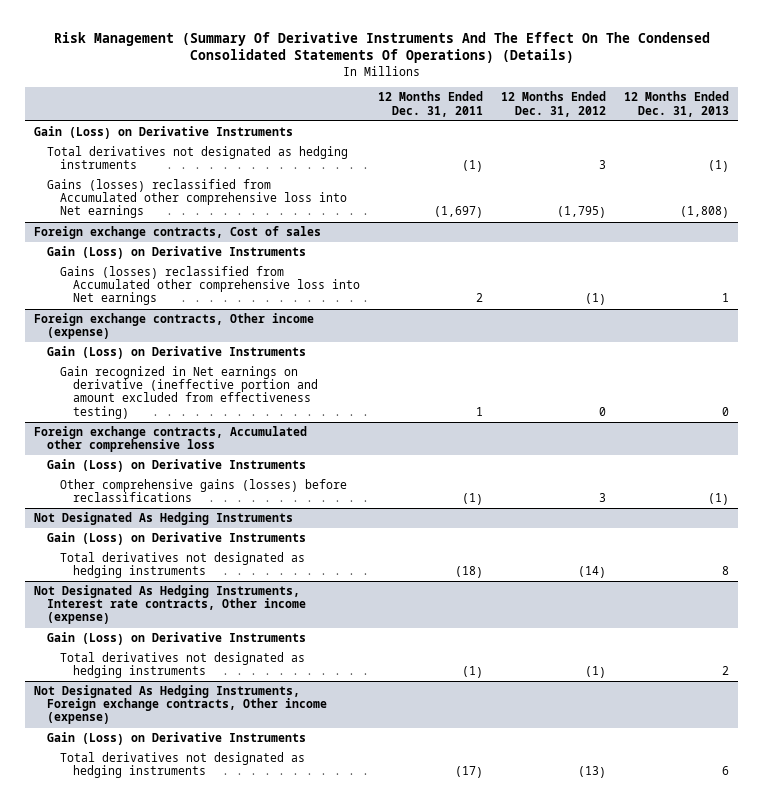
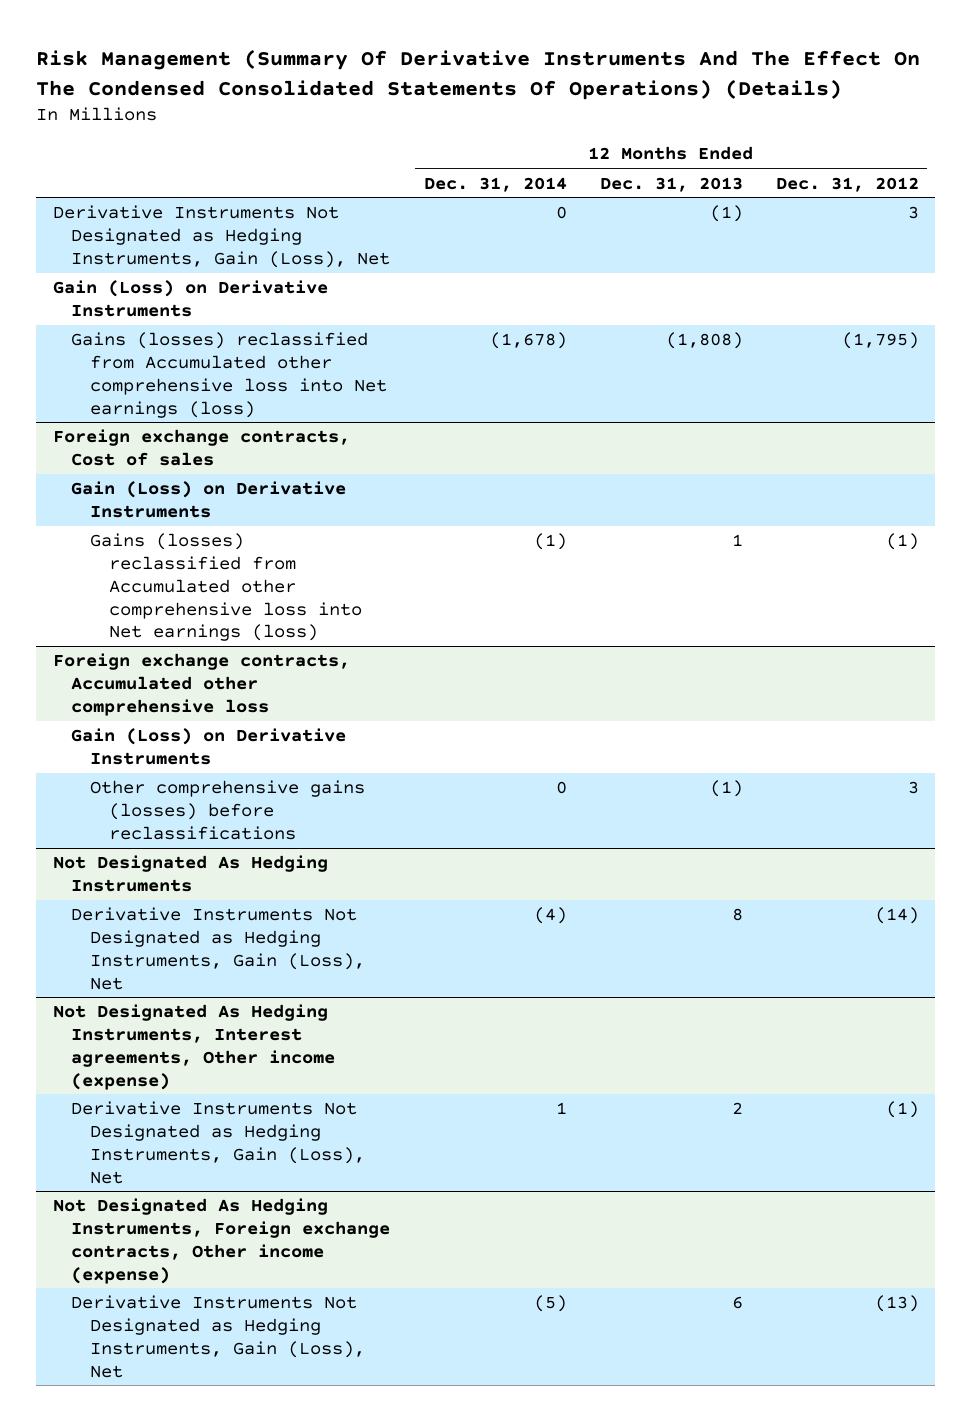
- | 12 Months Ended Dec. 31, 2011 | 12 Months Ended Dec. 31, 2012 | 12 Months Ended Dec. 31, 2013
+ | 12 Months Ended Dec. 31, 2014 | 12 Months Ended Dec. 31, 2013 | 12 Months Ended Dec. 31, 2012
+ Derivative Instruments Not Designated as Hedging Instruments, Gain (Loss), Net | 0 | (1) | 3
- Total derivatives not designated as hedging instruments | (1) | 3 | (1)
- Gains (losses) reclassified from Accumulated other comprehensive loss into Net earnings | (1,697) | (1,795) | (1,808)
+ Gains (losses) reclassified from Accumulated other comprehensive loss into Net earnings (loss) | (1,678) | (1,808) | (1,795)
@ Foreign exchange contracts, Cost of sales
- Gains (losses) reclassified from Accumulated other comprehensive loss into Net earnings | 2 | (1) | 1
- Foreign exchange contracts, Other income (expense)
- Gain (Loss) on Derivative Instruments
- Gain recognized in Net earnings on derivative (ineffective portion and amount excluded from effectiveness testing) | 1 | 0 | 0
@ Foreign exchange contracts, Cost of sales
+ Gains (losses) reclassified from Accumulated other comprehensive loss into Net earnings (loss) | (1) | 1 | (1)
@ Not Designated As Hedging Instruments
- Gain (Loss) on Derivative Instruments
- Total derivatives not designated as hedging instruments | (18) | (14) | 8
- Not Designated As Hedging Instruments, Interest rate contracts, Other income (expense)
- Gain (Loss) on Derivative Instruments
- Total derivatives not designated as hedging instruments | (1) | (1) | 2
@ Not Designated As Hedging Instruments
+ Derivative Instruments Not Designated as Hedging Instruments, Gain (Loss), Net | (4) | 8 | (14)
+ Not Designated As Hedging Instruments, Interest agreements, Other income (expense)
+ Derivative Instruments Not Designated as Hedging Instruments, Gain (Loss), Net | 1 | 2 | (1)
@ Not Designated As Hedging Instruments, Foreign exchange contracts, Other income (expense)
- Gain (Loss) on Derivative Instruments
- Total derivatives not designated as hedging instruments | (17) | (13) | 6
+ Derivative Instruments Not Designated as Hedging Instruments, Gain (Loss), Net | (5) | 6 | (13)

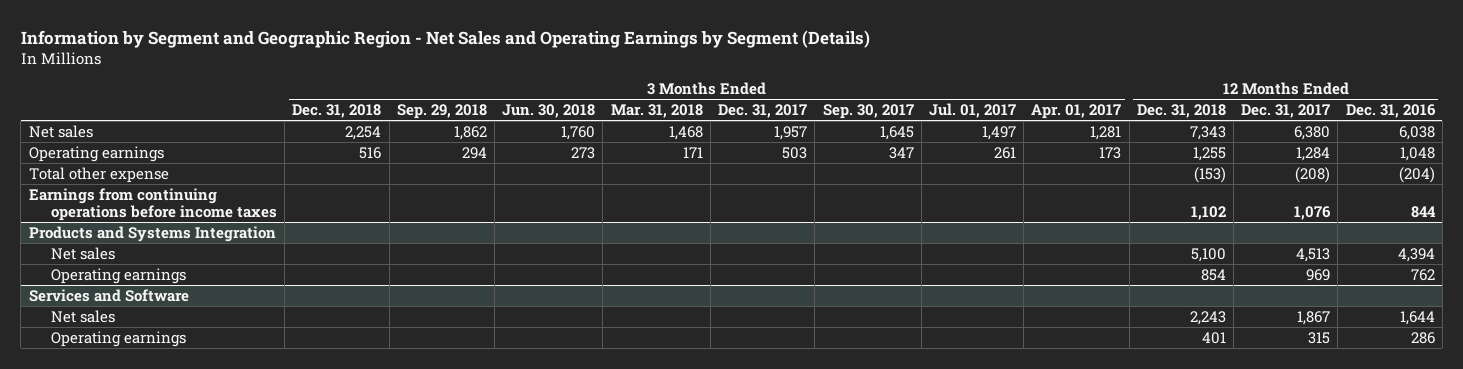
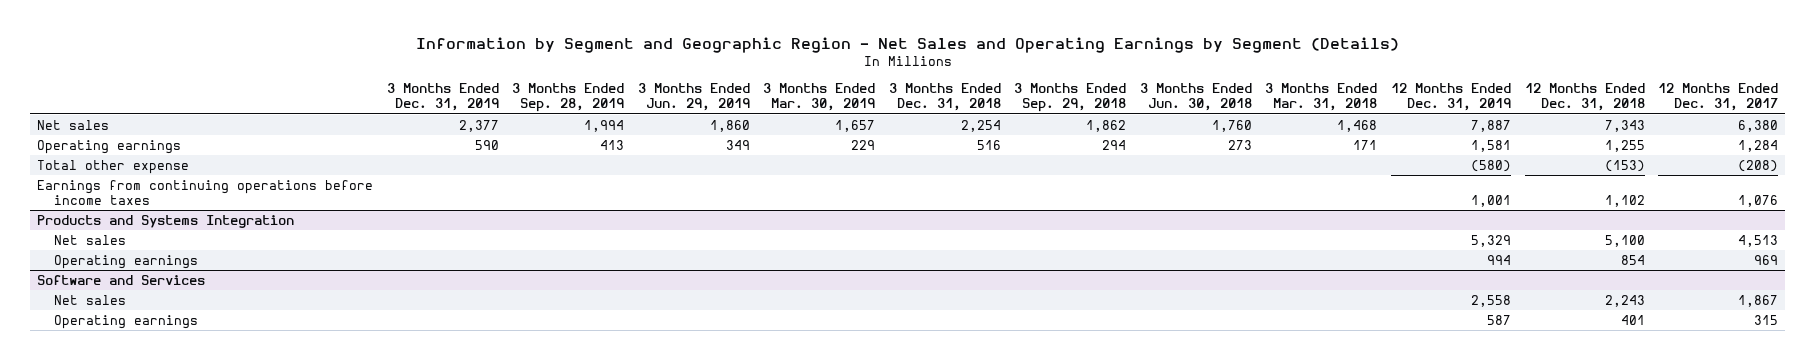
- | 3 Months Ended Dec. 31, 2018 | 3 Months Ended Sep. 29, 2018 | 3 Months Ended Jun. 30, 2018 | 3 Months Ended Mar. 31, 2018 | 3 Months Ended Dec. 31, 2017 | 3 Months Ended Sep. 30, 2017 | 3 Months Ended Jul. 01, 2017 | 3 Months Ended Apr. 01, 2017 | 12 Months Ended Dec. 31, 2018 | 12 Months Ended Dec. 31, 2017 | 12 Months Ended Dec. 31, 2016
+ | 3 Months Ended Dec. 31, 2019 | 3 Months Ended Sep. 28, 2019 | 3 Months Ended Jun. 29, 2019 | 3 Months Ended Mar. 30, 2019 | 3 Months Ended Dec. 31, 2018 | 3 Months Ended Sep. 29, 2018 | 3 Months Ended Jun. 30, 2018 | 3 Months Ended Mar. 31, 2018 | 12 Months Ended Dec. 31, 2019 | 12 Months Ended Dec. 31, 2018 | 12 Months Ended Dec. 31, 2017
- Services and Software
+ Software and Services

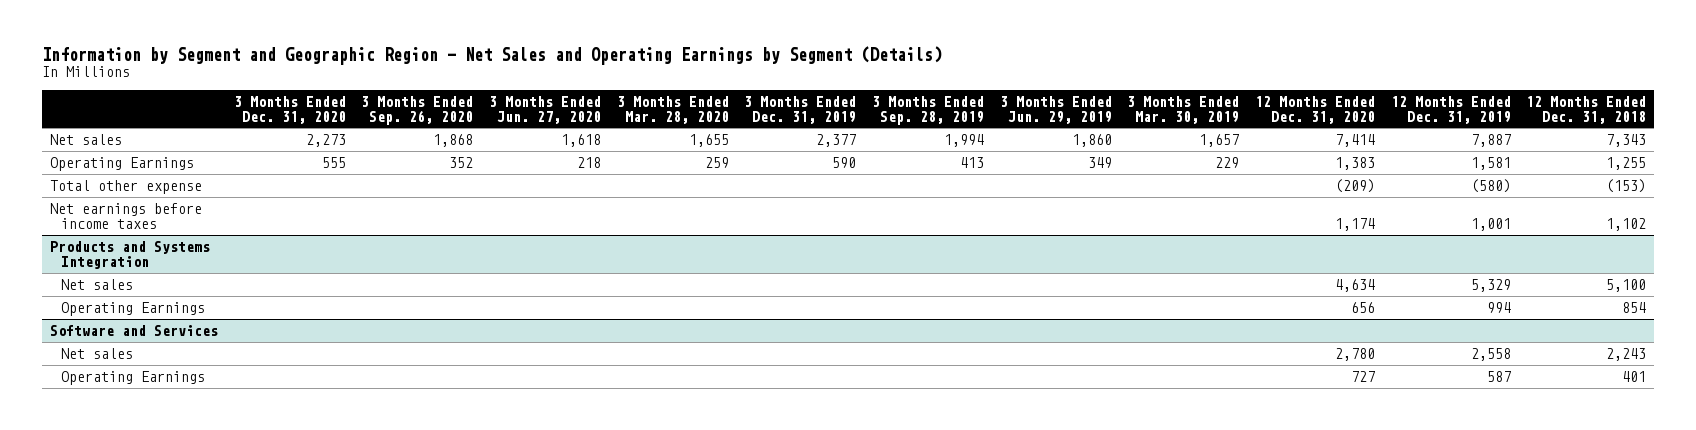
- | 3 Months Ended Dec. 31, 2019 | 3 Months Ended Sep. 28, 2019 | 3 Months Ended Jun. 29, 2019 | 3 Months Ended Mar. 30, 2019 | 3 Months Ended Dec. 31, 2018 | 3 Months Ended Sep. 29, 2018 | 3 Months Ended Jun. 30, 2018 | 3 Months Ended Mar. 31, 2018 | 12 Months Ended Dec. 31, 2019 | 12 Months Ended Dec. 31, 2018 | 12 Months Ended Dec. 31, 2017
+ | 3 Months Ended Dec. 31, 2020 | 3 Months Ended Sep. 26, 2020 | 3 Months Ended Jun. 27, 2020 | 3 Months Ended Mar. 28, 2020 | 3 Months Ended Dec. 31, 2019 | 3 Months Ended Sep. 28, 2019 | 3 Months Ended Jun. 29, 2019 | 3 Months Ended Mar. 30, 2019 | 12 Months Ended Dec. 31, 2020 | 12 Months Ended Dec. 31, 2019 | 12 Months Ended Dec. 31, 2018
- Operating earnings | 590 | 413 | 349 | 229 | 516 | 294 | 273 | 171 | 1,581 | 1,255 | 1,284
+ Operating Earnings | 555 | 352 | 218 | 259 | 590 | 413 | 349 | 229 | 1,383 | 1,581 | 1,255
- Earnings from continuing operations before income taxes | | | | | | | | | 1,001 | 1,102 | 1,076
+ Net earnings before income taxes | | | | | | | | | 1,174 | 1,001 | 1,102
@ Products and Systems Integration
- Operating earnings | | | | | | | | | 994 | 854 | 969
+ Operating Earnings | | | | | | | | | 656 | 994 | 854
@ Software and Services
- Operating earnings | | | | | | | | | 587 | 401 | 315
+ Operating Earnings | | | | | | | | | 727 | 587 | 401

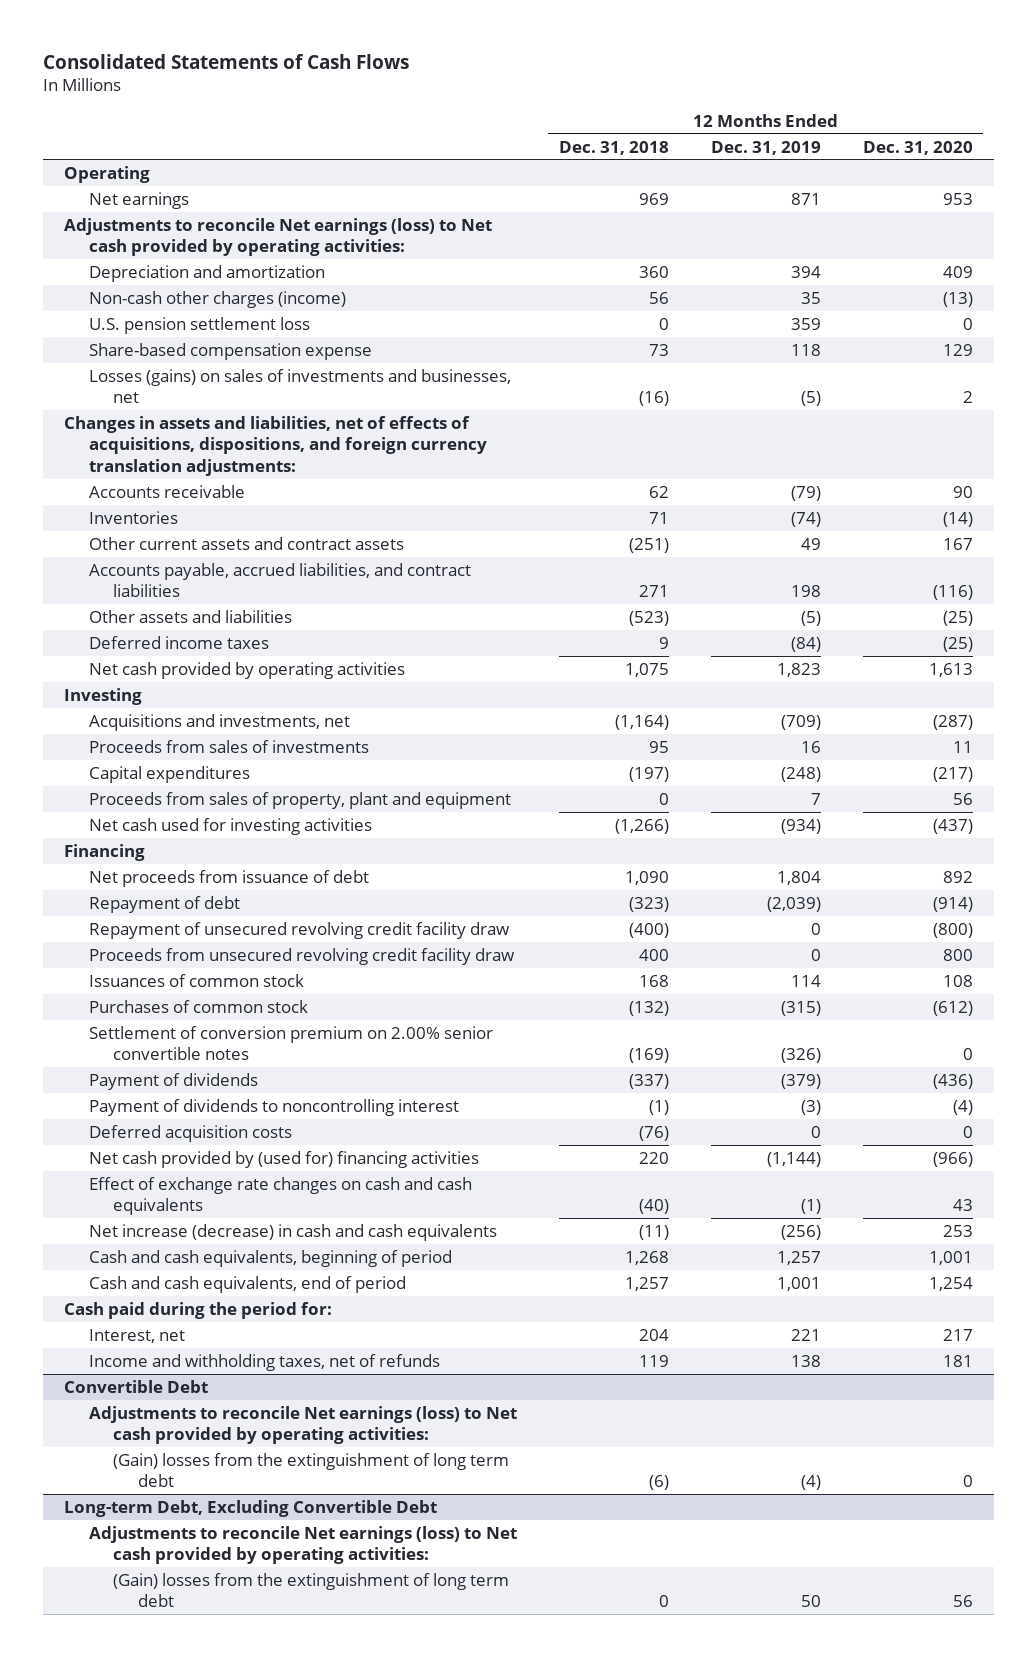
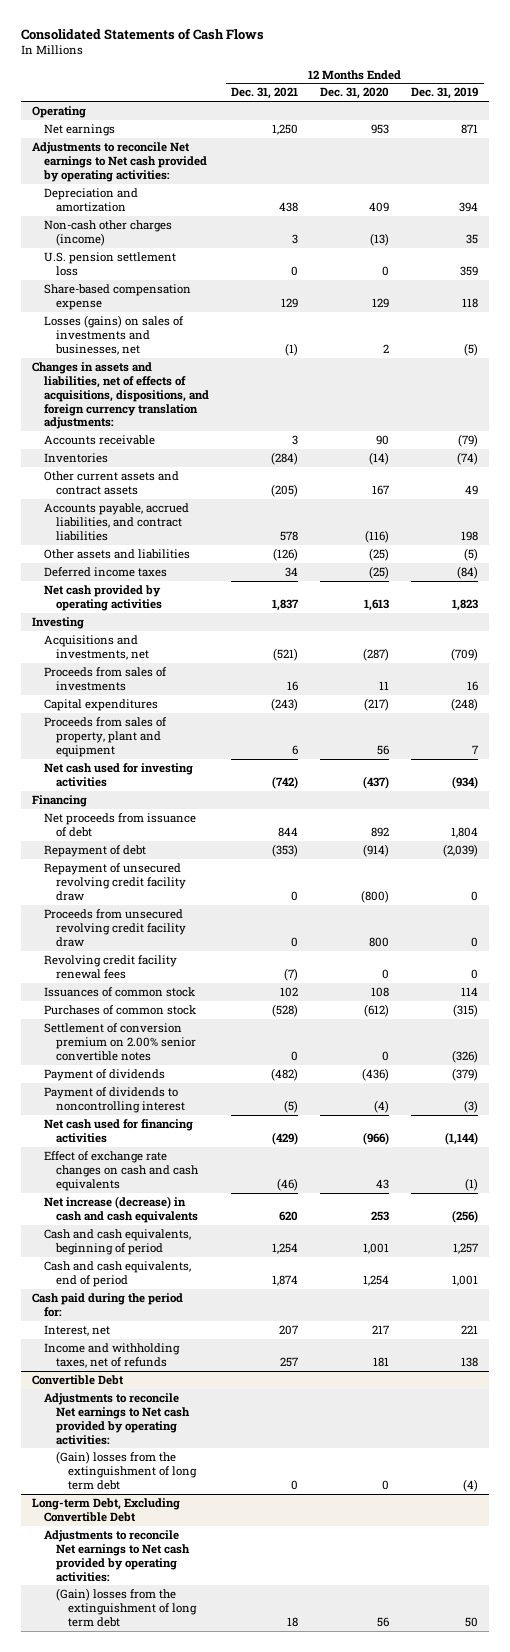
- | 12 Months Ended Dec. 31, 2018 | 12 Months Ended Dec. 31, 2019 | 12 Months Ended Dec. 31, 2020
+ | 12 Months Ended Dec. 31, 2021 | 12 Months Ended Dec. 31, 2020 | 12 Months Ended Dec. 31, 2019
- Adjustments to reconcile Net earnings (loss) to Net cash provided by operating activities:
+ Adjustments to reconcile Net earnings to Net cash provided by operating activities:
+ Revolving credit facility renewal fees | (7) | 0 | 0
- Deferred acquisition costs | (76) | 0 | 0
- Net cash provided by (used for) financing activities | 220 | (1,144) | (966)
+ Net cash used for financing activities | (429) | (966) | (1,144)
@ Convertible Debt
- Adjustments to reconcile Net earnings (loss) to Net cash provided by operating activities:
+ Adjustments to reconcile Net earnings to Net cash provided by operating activities:
@ Long-term Debt, Excluding Convertible Debt
- Adjustments to reconcile Net earnings (loss) to Net cash provided by operating activities:
+ Adjustments to reconcile Net earnings to Net cash provided by operating activities:

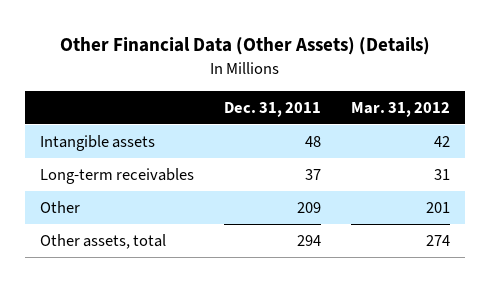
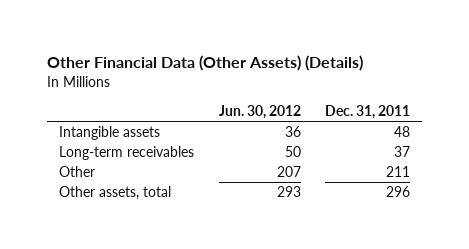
- | Dec. 31, 2011 | Mar. 31, 2012
+ | Jun. 30, 2012 | Dec. 31, 2011
- Other | 209 | 201
- Other assets, total | 294 | 274
+ Other | 207 | 211
+ Other assets, total | 293 | 296

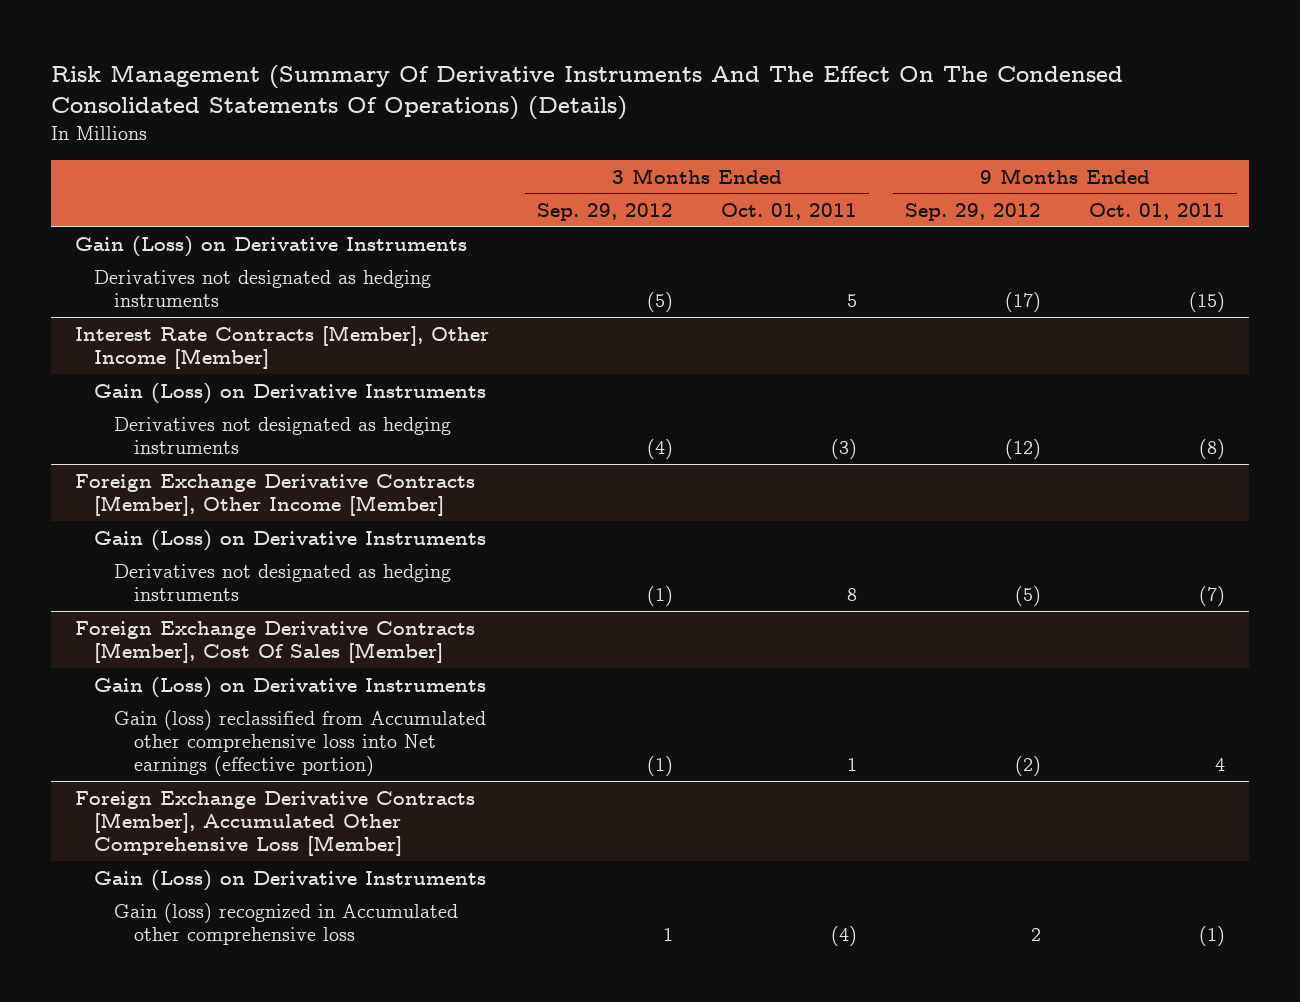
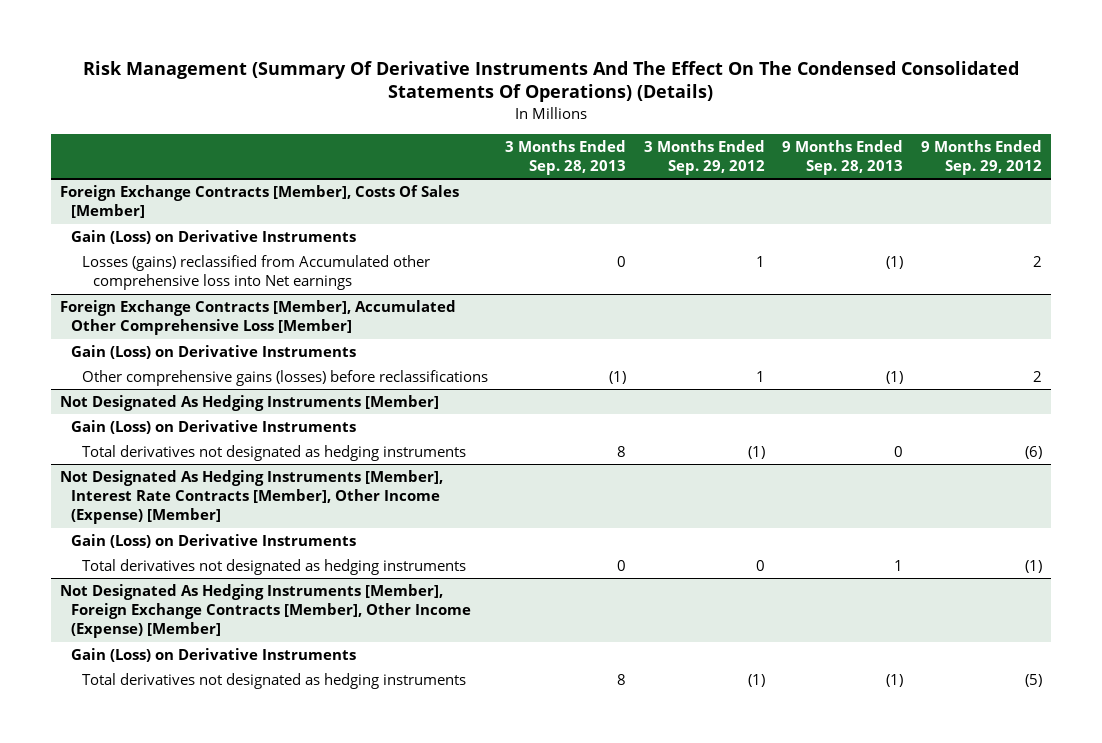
- | 3 Months Ended Sep. 29, 2012 | 3 Months Ended Oct. 01, 2011 | 9 Months Ended Sep. 29, 2012 | 9 Months Ended Oct. 01, 2011
+ | 3 Months Ended Sep. 28, 2013 | 3 Months Ended Sep. 29, 2012 | 9 Months Ended Sep. 28, 2013 | 9 Months Ended Sep. 29, 2012
+ Foreign Exchange Contracts [Member], Costs Of Sales [Member]
- Derivatives not designated as hedging instruments | (5) | 5 | (17) | (15)
- Interest Rate Contracts [Member], Other Income [Member]
+ Losses (gains) reclassified from Accumulated other comprehensive loss into Net earnings | 0 | 1 | (1) | 2
+ Foreign Exchange Contracts [Member], Accumulated Other Comprehensive Loss [Member]
- Derivatives not designated as hedging instruments | (4) | (3) | (12) | (8)
- Foreign Exchange Derivative Contracts [Member], Other Income [Member]
+ Other comprehensive gains (losses) before reclassifications | (1) | 1 | (1) | 2
+ Not Designated As Hedging Instruments [Member]
- Derivatives not designated as hedging instruments | (1) | 8 | (5) | (7)
- Foreign Exchange Derivative Contracts [Member], Cost Of Sales [Member]
+ Total derivatives not designated as hedging instruments | 8 | (1) | 0 | (6)
+ Not Designated As Hedging Instruments [Member], Interest Rate Contracts [Member], Other Income (Expense) [Member]
- Gain (loss) reclassified from Accumulated other comprehensive loss into Net earnings (effective portion) | (1) | 1 | (2) | 4
- Foreign Exchange Derivative Contracts [Member], Accumulated Other Comprehensive Loss [Member]
+ Total derivatives not designated as hedging instruments | 0 | 0 | 1 | (1)
+ Not Designated As Hedging Instruments [Member], Foreign Exchange Contracts [Member], Other Income (Expense) [Member]
- Gain (loss) recognized in Accumulated other comprehensive loss | 1 | (4) | 2 | (1)
+ Total derivatives not designated as hedging instruments | 8 | (1) | (1) | (5)

